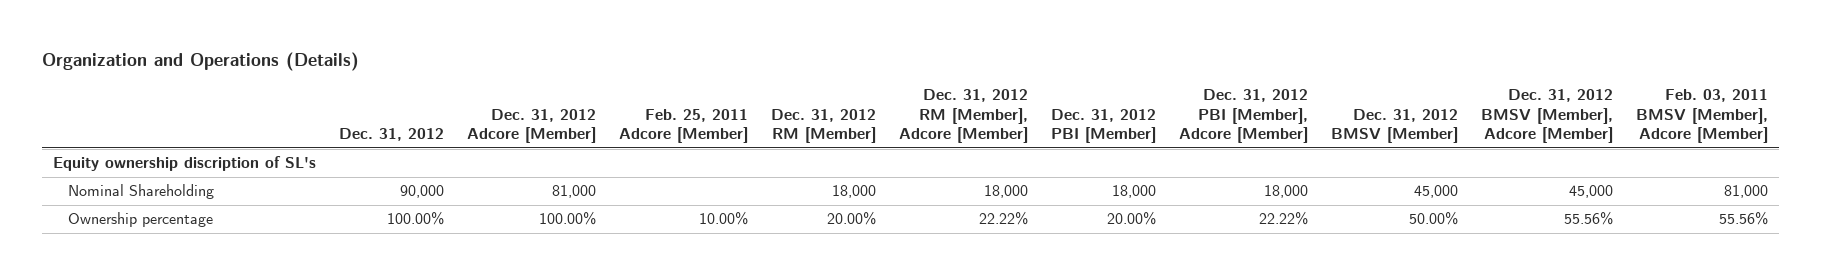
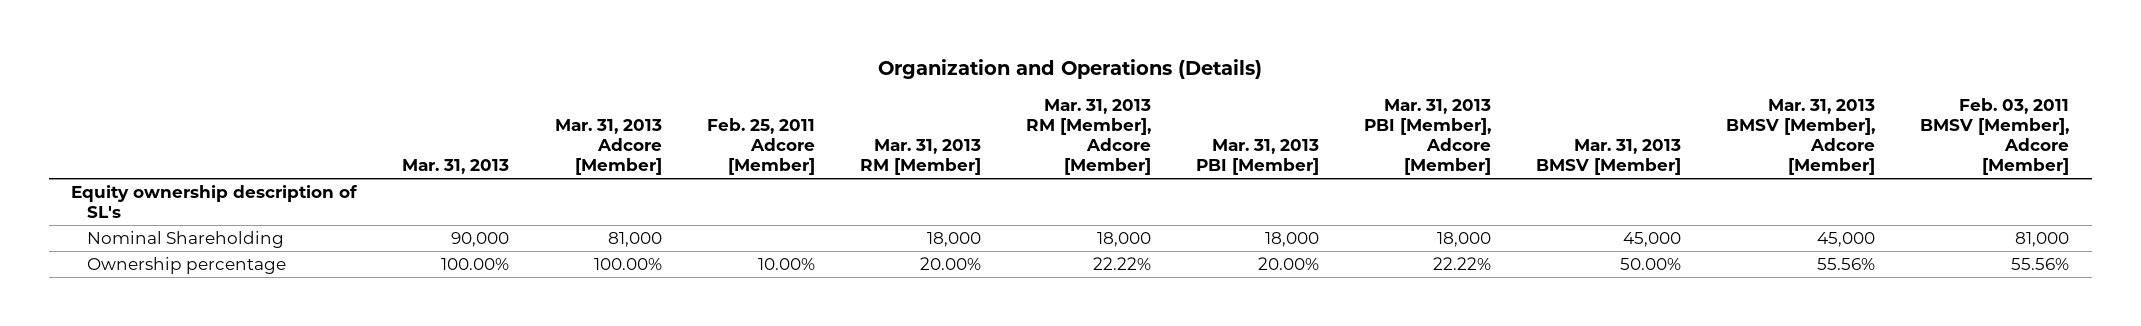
- | Dec. 31, 2012 | Dec. 31, 2012 Adcore [Member] | Feb. 25, 2011 Adcore [Member] | Dec. 31, 2012 RM [Member] | Dec. 31, 2012 RM [Member], Adcore [Member] | Dec. 31, 2012 PBI [Member] | Dec. 31, 2012 PBI [Member], Adcore [Member] | Dec. 31, 2012 BMSV [Member] | Dec. 31, 2012 BMSV [Member], Adcore [Member] | Feb. 03, 2011 BMSV [Member], Adcore [Member]
+ | Mar. 31, 2013 | Mar. 31, 2013 Adcore [Member] | Feb. 25, 2011 Adcore [Member] | Mar. 31, 2013 RM [Member] | Mar. 31, 2013 RM [Member], Adcore [Member] | Mar. 31, 2013 PBI [Member] | Mar. 31, 2013 PBI [Member], Adcore [Member] | Mar. 31, 2013 BMSV [Member] | Mar. 31, 2013 BMSV [Member], Adcore [Member] | Feb. 03, 2011 BMSV [Member], Adcore [Member]
- Equity ownership discription of SL's
+ Equity ownership description of SL's

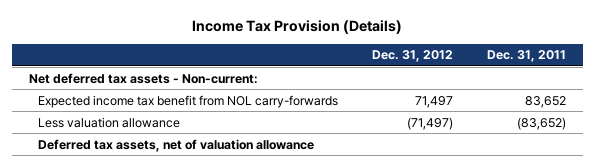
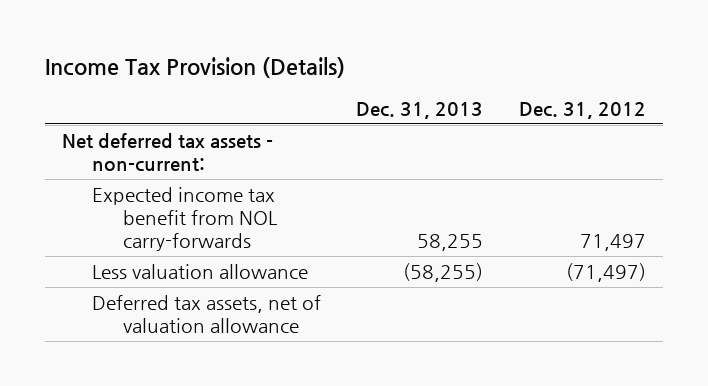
- | Dec. 31, 2012 | Dec. 31, 2011
+ | Dec. 31, 2013 | Dec. 31, 2012
- Net deferred tax assets - Non-current:
+ Net deferred tax assets - non-current:

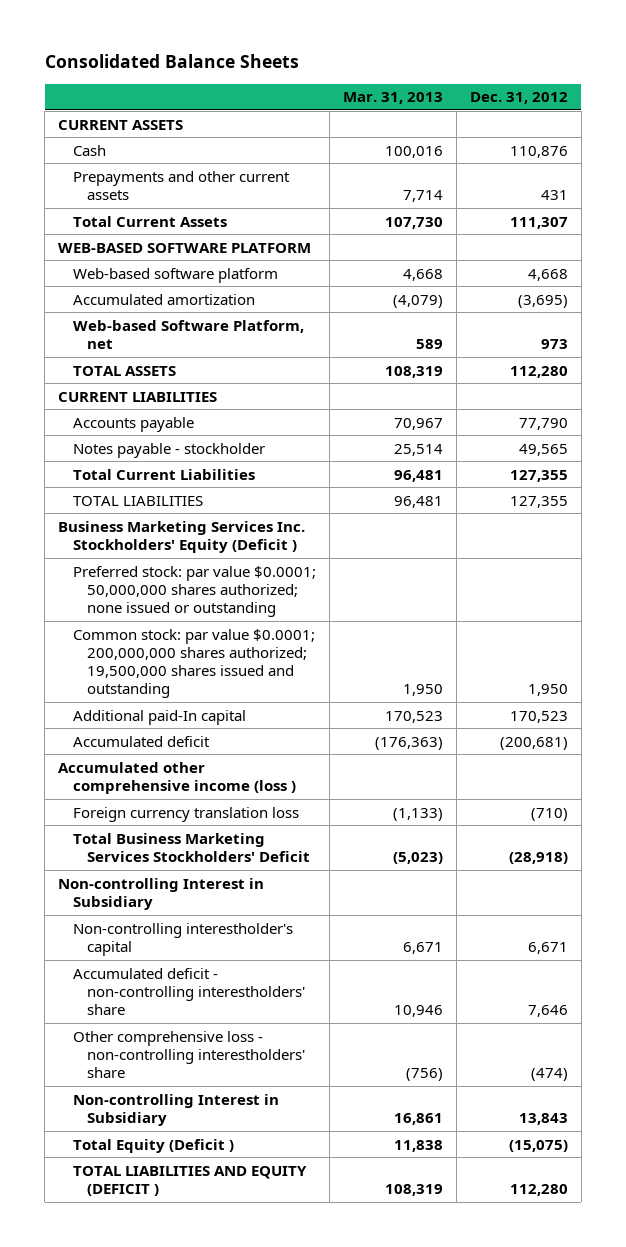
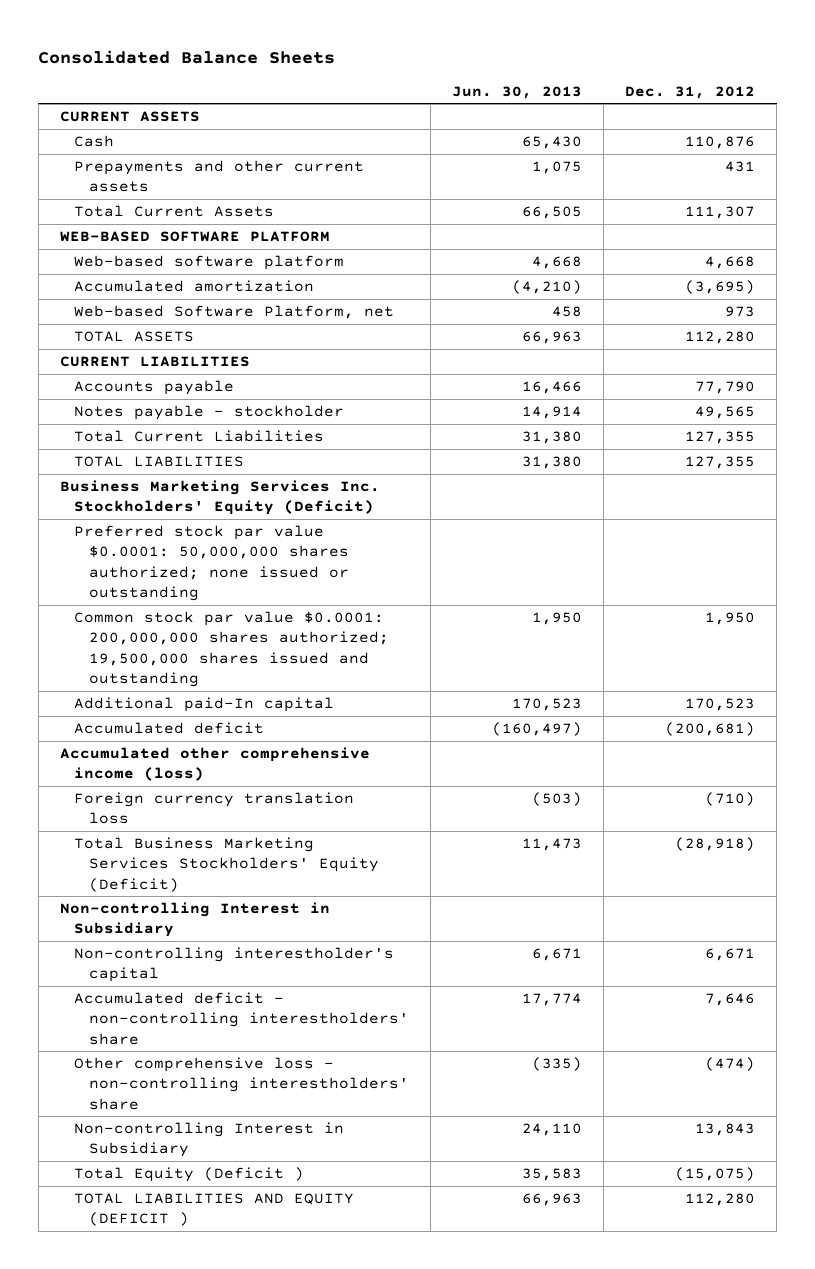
- | Mar. 31, 2013 | Dec. 31, 2012
+ | Jun. 30, 2013 | Dec. 31, 2012
- Business Marketing Services Inc. Stockholders' Equity (Deficit )
- Preferred stock: par value $0.0001; 50,000,000 shares authorized; none issued or outstanding
- Common stock: par value $0.0001; 200,000,000 shares authorized; 19,500,000 shares issued and outstanding | 1,950 | 1,950
+ Business Marketing Services Inc. Stockholders' Equity (Deficit)
+ Preferred stock par value $0.0001: 50,000,000 shares authorized; none issued or outstanding
+ Common stock par value $0.0001: 200,000,000 shares authorized; 19,500,000 shares issued and outstanding | 1,950 | 1,950
- Accumulated other comprehensive income (loss )
+ Accumulated other comprehensive income (loss)
- Total Business Marketing Services Stockholders' Deficit | (5,023) | (28,918)
+ Total Business Marketing Services Stockholders' Equity (Deficit) | 11,473 | (28,918)

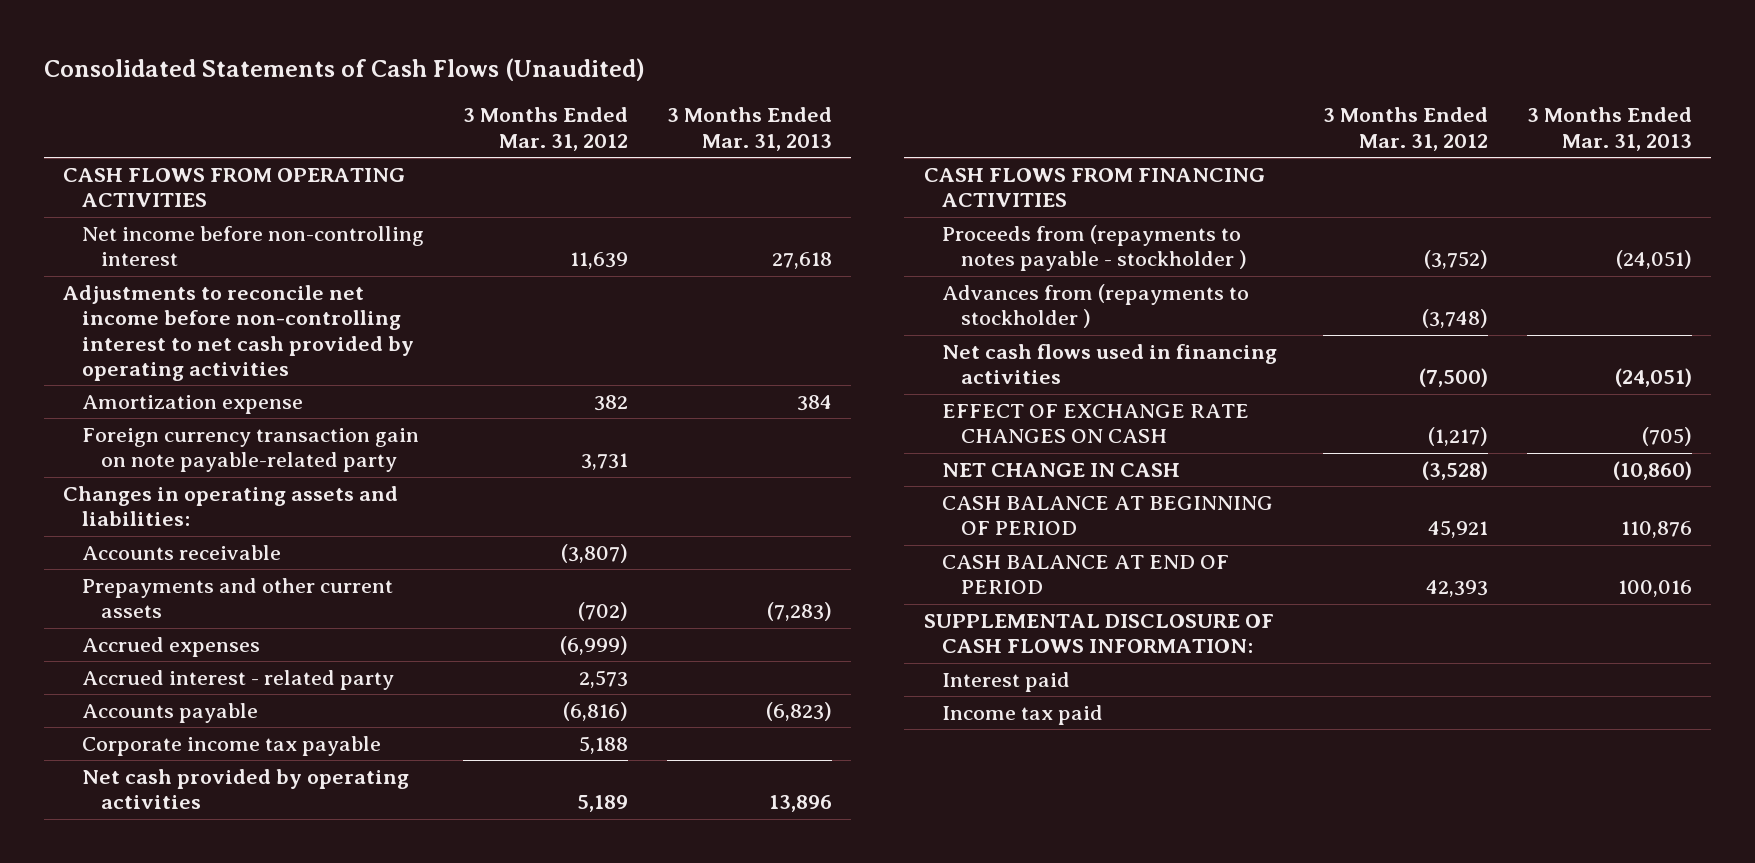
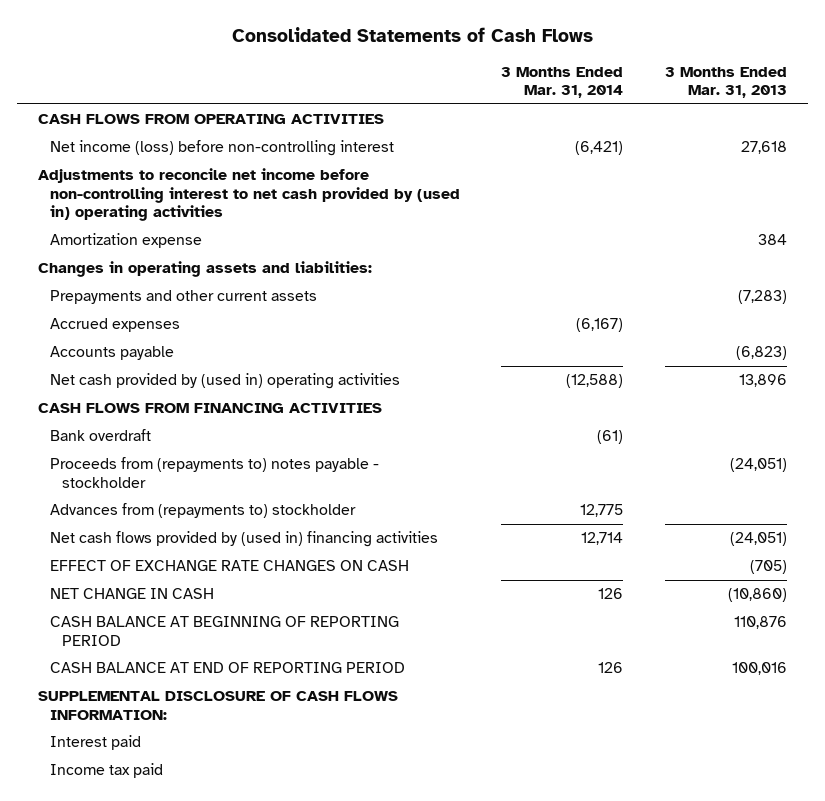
- Consolidated Statements of Cash Flows (Unaudited)
+ Consolidated Statements of Cash Flows
- | 3 Months Ended Mar. 31, 2012 | 3 Months Ended Mar. 31, 2013
+ | 3 Months Ended Mar. 31, 2014 | 3 Months Ended Mar. 31, 2013
- Net income before non-controlling interest | 11,639 | 27,618
- Adjustments to reconcile net income before non-controlling interest to net cash provided by operating activities
+ Net income (loss) before non-controlling interest | (6,421) | 27,618
+ Adjustments to reconcile net income before non-controlling interest to net cash provided by (used in) operating activities
- Foreign currency transaction gain on note payable-related party | 3,731 |
- Accounts receivable | (3,807) |
- Accrued interest - related party | 2,573 |
- Corporate income tax payable | 5,188 |
- Net cash provided by operating activities | 5,189 | 13,896
+ Net cash provided by (used in) operating activities | (12,588) | 13,896
- Proceeds from (repayments to notes payable - stockholder ) | (3,752) | (24,051)
- Advances from (repayments to stockholder ) | (3,748) |
- Net cash flows used in financing activities | (7,500) | (24,051)
+ Bank overdraft | (61) |
+ Proceeds from (repayments to) notes payable - stockholder | | (24,051)
+ Advances from (repayments to) stockholder | 12,775 |
+ Net cash flows provided by (used in) financing activities | 12,714 | (24,051)
- CASH BALANCE AT BEGINNING OF PERIOD | 45,921 | 110,876
- CASH BALANCE AT END OF PERIOD | 42,393 | 100,016
+ CASH BALANCE AT BEGINNING OF REPORTING PERIOD | | 110,876
+ CASH BALANCE AT END OF REPORTING PERIOD | 126 | 100,016

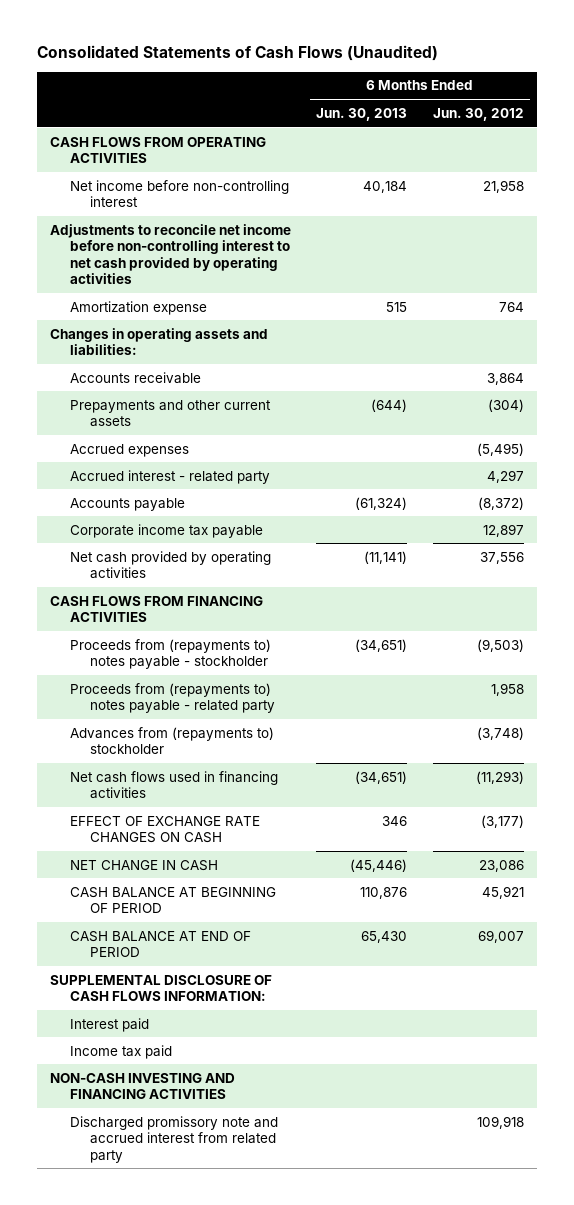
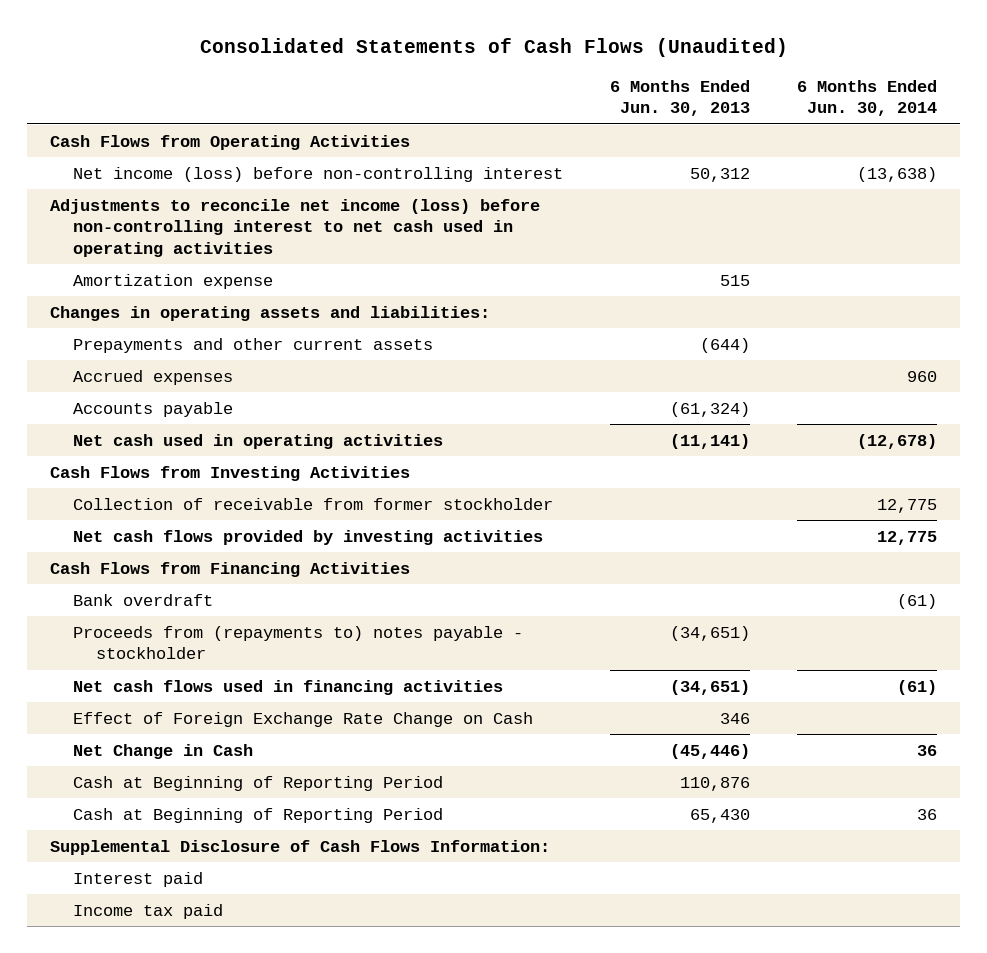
- | 6 Months Ended Jun. 30, 2013 | 6 Months Ended Jun. 30, 2012
+ | 6 Months Ended Jun. 30, 2013 | 6 Months Ended Jun. 30, 2014
- CASH FLOWS FROM OPERATING ACTIVITIES
- Net income before non-controlling interest | 40,184 | 21,958
- Adjustments to reconcile net income before non-controlling interest to net cash provided by operating activities
+ Cash Flows from Operating Activities
+ Net income (loss) before non-controlling interest | 50,312 | (13,638)
+ Adjustments to reconcile net income (loss) before non-controlling interest to net cash used in operating activities
- Accounts receivable | | 3,864
- Accrued interest - related party | | 4,297
- Corporate income tax payable | | 12,897
- Net cash provided by operating activities | (11,141) | 37,556
- CASH FLOWS FROM FINANCING ACTIVITIES
+ Net cash used in operating activities | (11,141) | (12,678)
+ Cash Flows from Investing Activities
+ Collection of receivable from former stockholder | | 12,775
+ Net cash flows provided by investing activities | | 12,775
+ Cash Flows from Financing Activities
+ Bank overdraft | | (61)
- Proceeds from (repayments to) notes payable - related party | | 1,958
- Advances from (repayments to) stockholder | | (3,748)
- EFFECT OF EXCHANGE RATE CHANGES ON CASH | 346 | (3,177)
- NET CHANGE IN CASH | (45,446) | 23,086
- CASH BALANCE AT BEGINNING OF PERIOD | 110,876 | 45,921
- CASH BALANCE AT END OF PERIOD | 65,430 | 69,007
- SUPPLEMENTAL DISCLOSURE OF CASH FLOWS INFORMATION:
+ Effect of Foreign Exchange Rate Change on Cash | 346 |
+ Net Change in Cash | (45,446) | 36
+ Cash at Beginning of Reporting Period | 110,876 |
+ Cash at Beginning of Reporting Period | 65,430 | 36
+ Supplemental Disclosure of Cash Flows Information:
- NON-CASH INVESTING AND FINANCING ACTIVITIES
- Discharged promissory note and accrued interest from related party | | 109,918

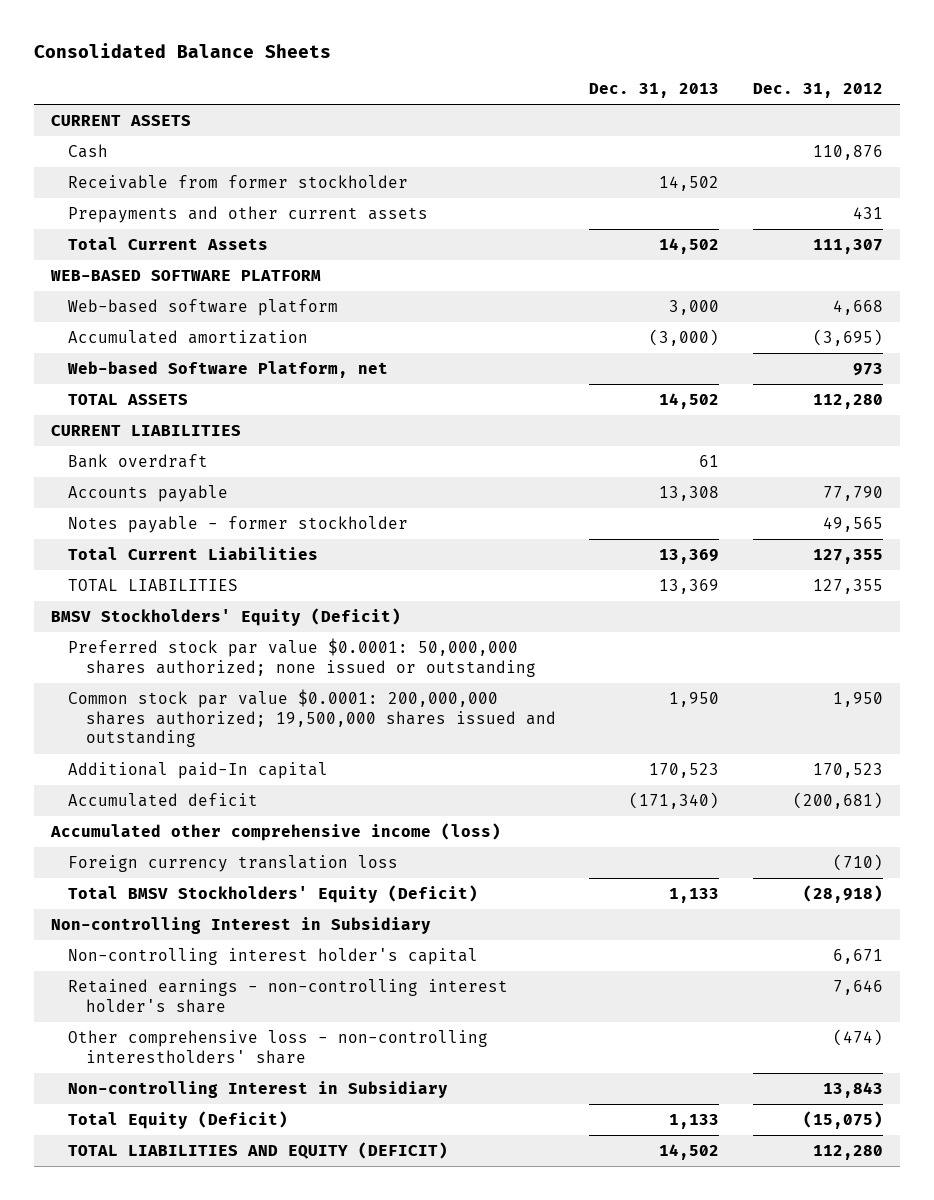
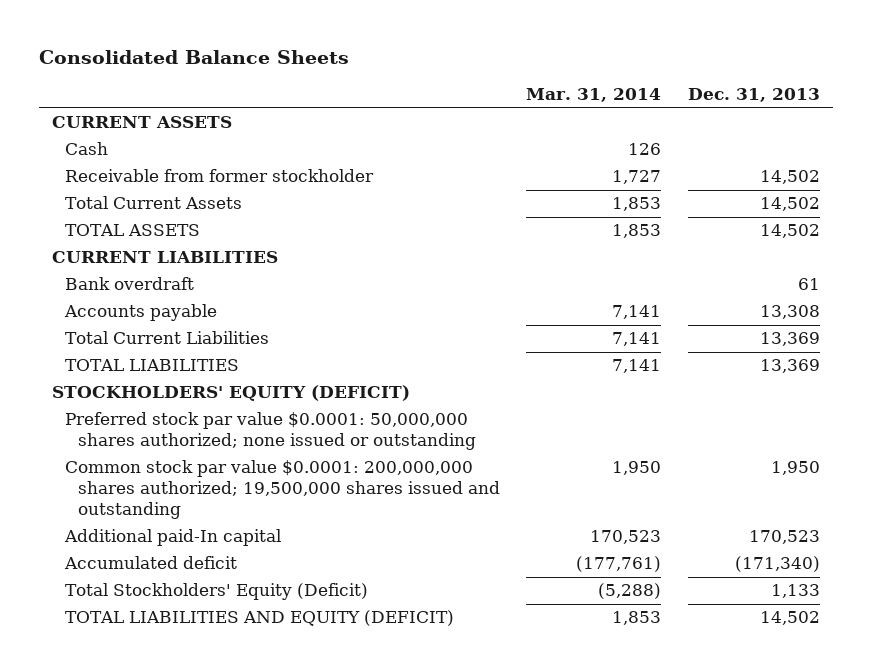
- | Dec. 31, 2013 | Dec. 31, 2012
+ | Mar. 31, 2014 | Dec. 31, 2013
- Prepayments and other current assets | | 431
- WEB-BASED SOFTWARE PLATFORM
- Web-based software platform | 3,000 | 4,668
- Accumulated amortization | (3,000) | (3,695)
- Web-based Software Platform, net | | 973
- Notes payable - former stockholder | | 49,565
- BMSV Stockholders' Equity (Deficit)
+ STOCKHOLDERS' EQUITY (DEFICIT)
- Accumulated other comprehensive income (loss)
- Foreign currency translation loss | | (710)
- Total BMSV Stockholders' Equity (Deficit) | 1,133 | (28,918)
- Non-controlling Interest in Subsidiary
- Non-controlling interest holder's capital | | 6,671
- Retained earnings - non-controlling interest holder's share | | 7,646
- Other comprehensive loss - non-controlling interestholders' share | | (474)
- Non-controlling Interest in Subsidiary | | 13,843
- Total Equity (Deficit) | 1,133 | (15,075)
+ Total Stockholders' Equity (Deficit) | (5,288) | 1,133

